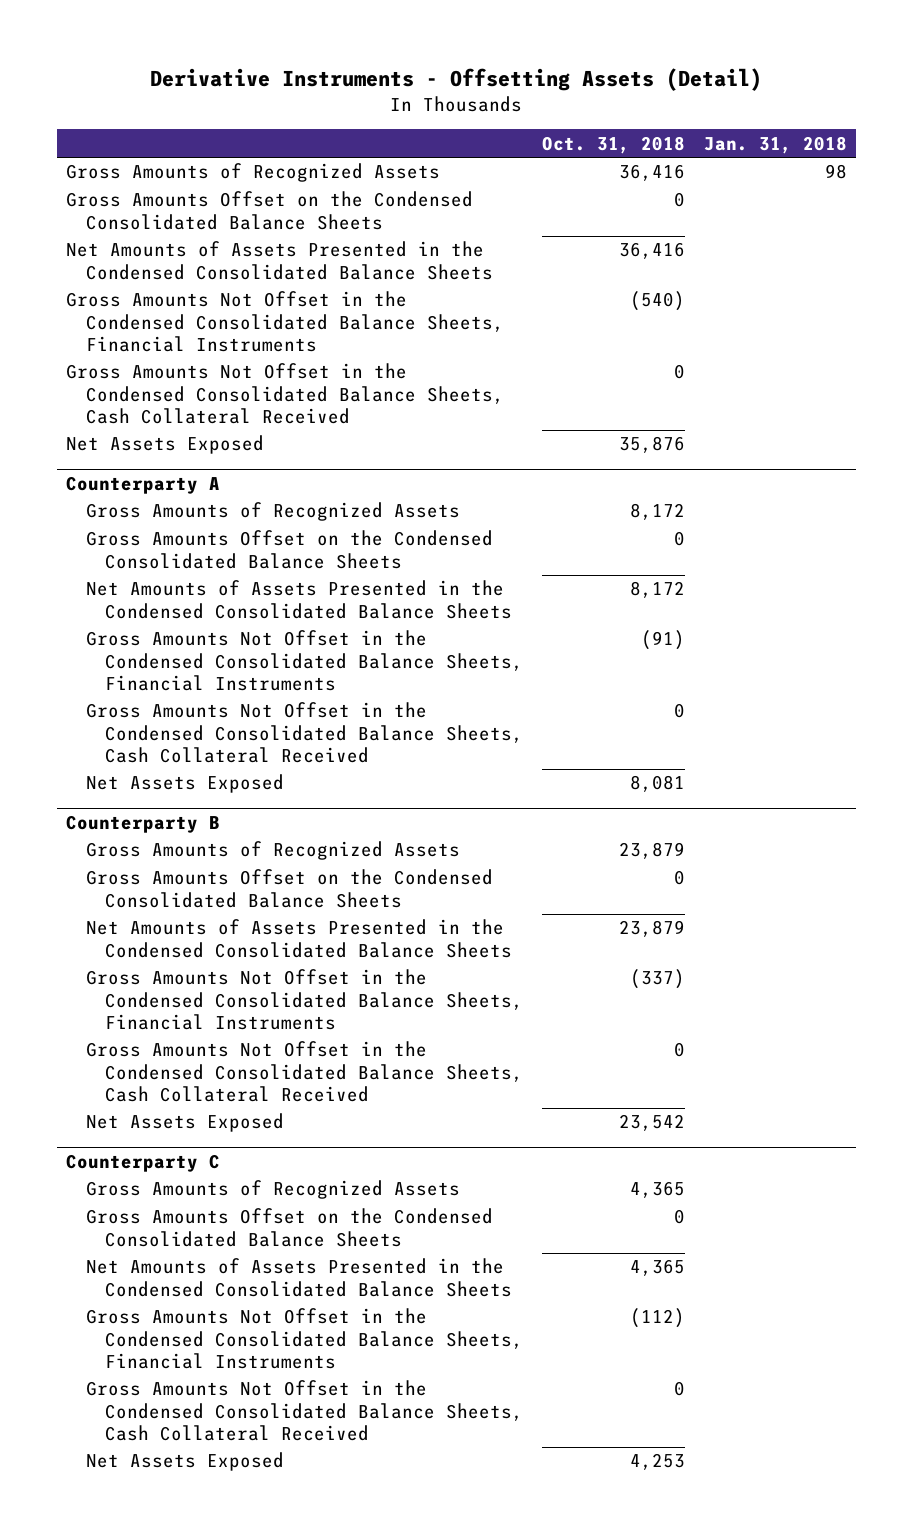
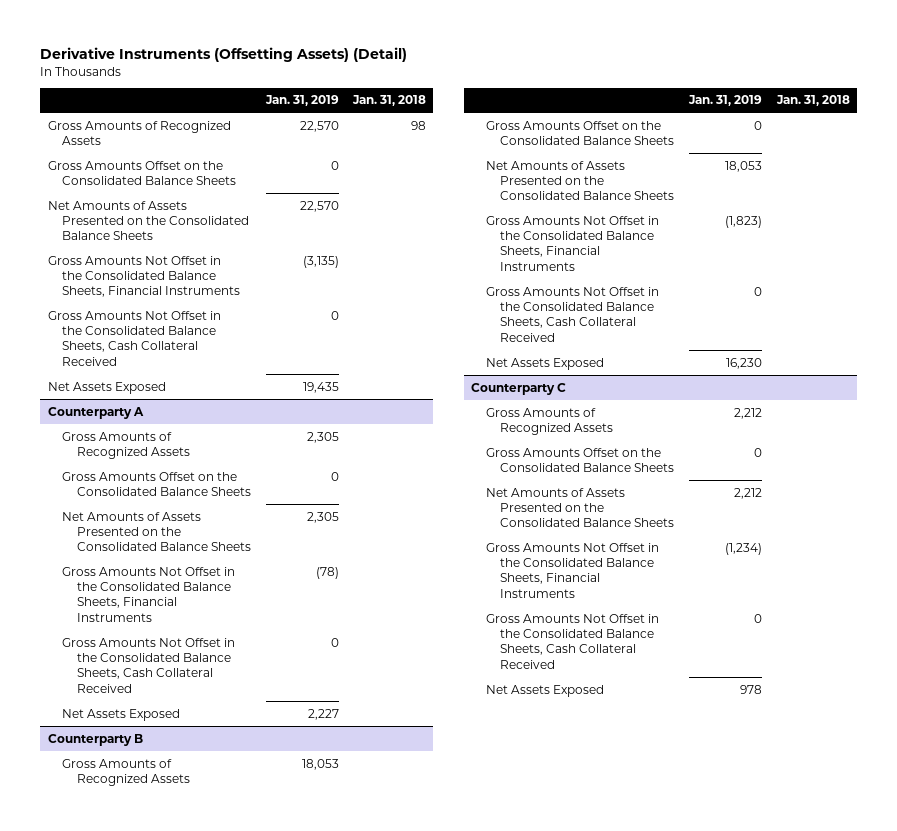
- Derivative Instruments - Offsetting Assets (Detail)
+ Derivative Instruments (Offsetting Assets) (Detail)
- | Oct. 31, 2018 | Jan. 31, 2018
+ | Jan. 31, 2019 | Jan. 31, 2018
- Gross Amounts Offset on the Condensed Consolidated Balance Sheets | 0 |
- Net Amounts of Assets Presented in the Condensed Consolidated Balance Sheets | 36,416 |
- Gross Amounts Not Offset in the Condensed Consolidated Balance Sheets, Financial Instruments | (540) |
- Gross Amounts Not Offset in the Condensed Consolidated Balance Sheets, Cash Collateral Received | 0 |
+ Gross Amounts Offset on the Consolidated Balance Sheets | 0 |
+ Net Amounts of Assets Presented on the Consolidated Balance Sheets | 22,570 |
+ Gross Amounts Not Offset in the Consolidated Balance Sheets, Financial Instruments | (3,135) |
+ Gross Amounts Not Offset in the Consolidated Balance Sheets, Cash Collateral Received | 0 |
@ Counterparty A
- Gross Amounts Offset on the Condensed Consolidated Balance Sheets | 0 |
- Net Amounts of Assets Presented in the Condensed Consolidated Balance Sheets | 8,172 |
- Gross Amounts Not Offset in the Condensed Consolidated Balance Sheets, Financial Instruments | (91) |
- Gross Amounts Not Offset in the Condensed Consolidated Balance Sheets, Cash Collateral Received | 0 |
+ Gross Amounts Offset on the Consolidated Balance Sheets | 0 |
+ Net Amounts of Assets Presented on the Consolidated Balance Sheets | 2,305 |
+ Gross Amounts Not Offset in the Consolidated Balance Sheets, Financial Instruments | (78) |
+ Gross Amounts Not Offset in the Consolidated Balance Sheets, Cash Collateral Received | 0 |
@ Counterparty B
- Gross Amounts Offset on the Condensed Consolidated Balance Sheets | 0 |
- Net Amounts of Assets Presented in the Condensed Consolidated Balance Sheets | 23,879 |
- Gross Amounts Not Offset in the Condensed Consolidated Balance Sheets, Financial Instruments | (337) |
- Gross Amounts Not Offset in the Condensed Consolidated Balance Sheets, Cash Collateral Received | 0 |
+ Gross Amounts Offset on the Consolidated Balance Sheets | 0 |
+ Net Amounts of Assets Presented on the Consolidated Balance Sheets | 18,053 |
+ Gross Amounts Not Offset in the Consolidated Balance Sheets, Financial Instruments | (1,823) |
+ Gross Amounts Not Offset in the Consolidated Balance Sheets, Cash Collateral Received | 0 |
@ Counterparty C
- Gross Amounts Offset on the Condensed Consolidated Balance Sheets | 0 |
- Net Amounts of Assets Presented in the Condensed Consolidated Balance Sheets | 4,365 |
- Gross Amounts Not Offset in the Condensed Consolidated Balance Sheets, Financial Instruments | (112) |
- Gross Amounts Not Offset in the Condensed Consolidated Balance Sheets, Cash Collateral Received | 0 |
+ Gross Amounts Offset on the Consolidated Balance Sheets | 0 |
+ Net Amounts of Assets Presented on the Consolidated Balance Sheets | 2,212 |
+ Gross Amounts Not Offset in the Consolidated Balance Sheets, Financial Instruments | (1,234) |
+ Gross Amounts Not Offset in the Consolidated Balance Sheets, Cash Collateral Received | 0 |

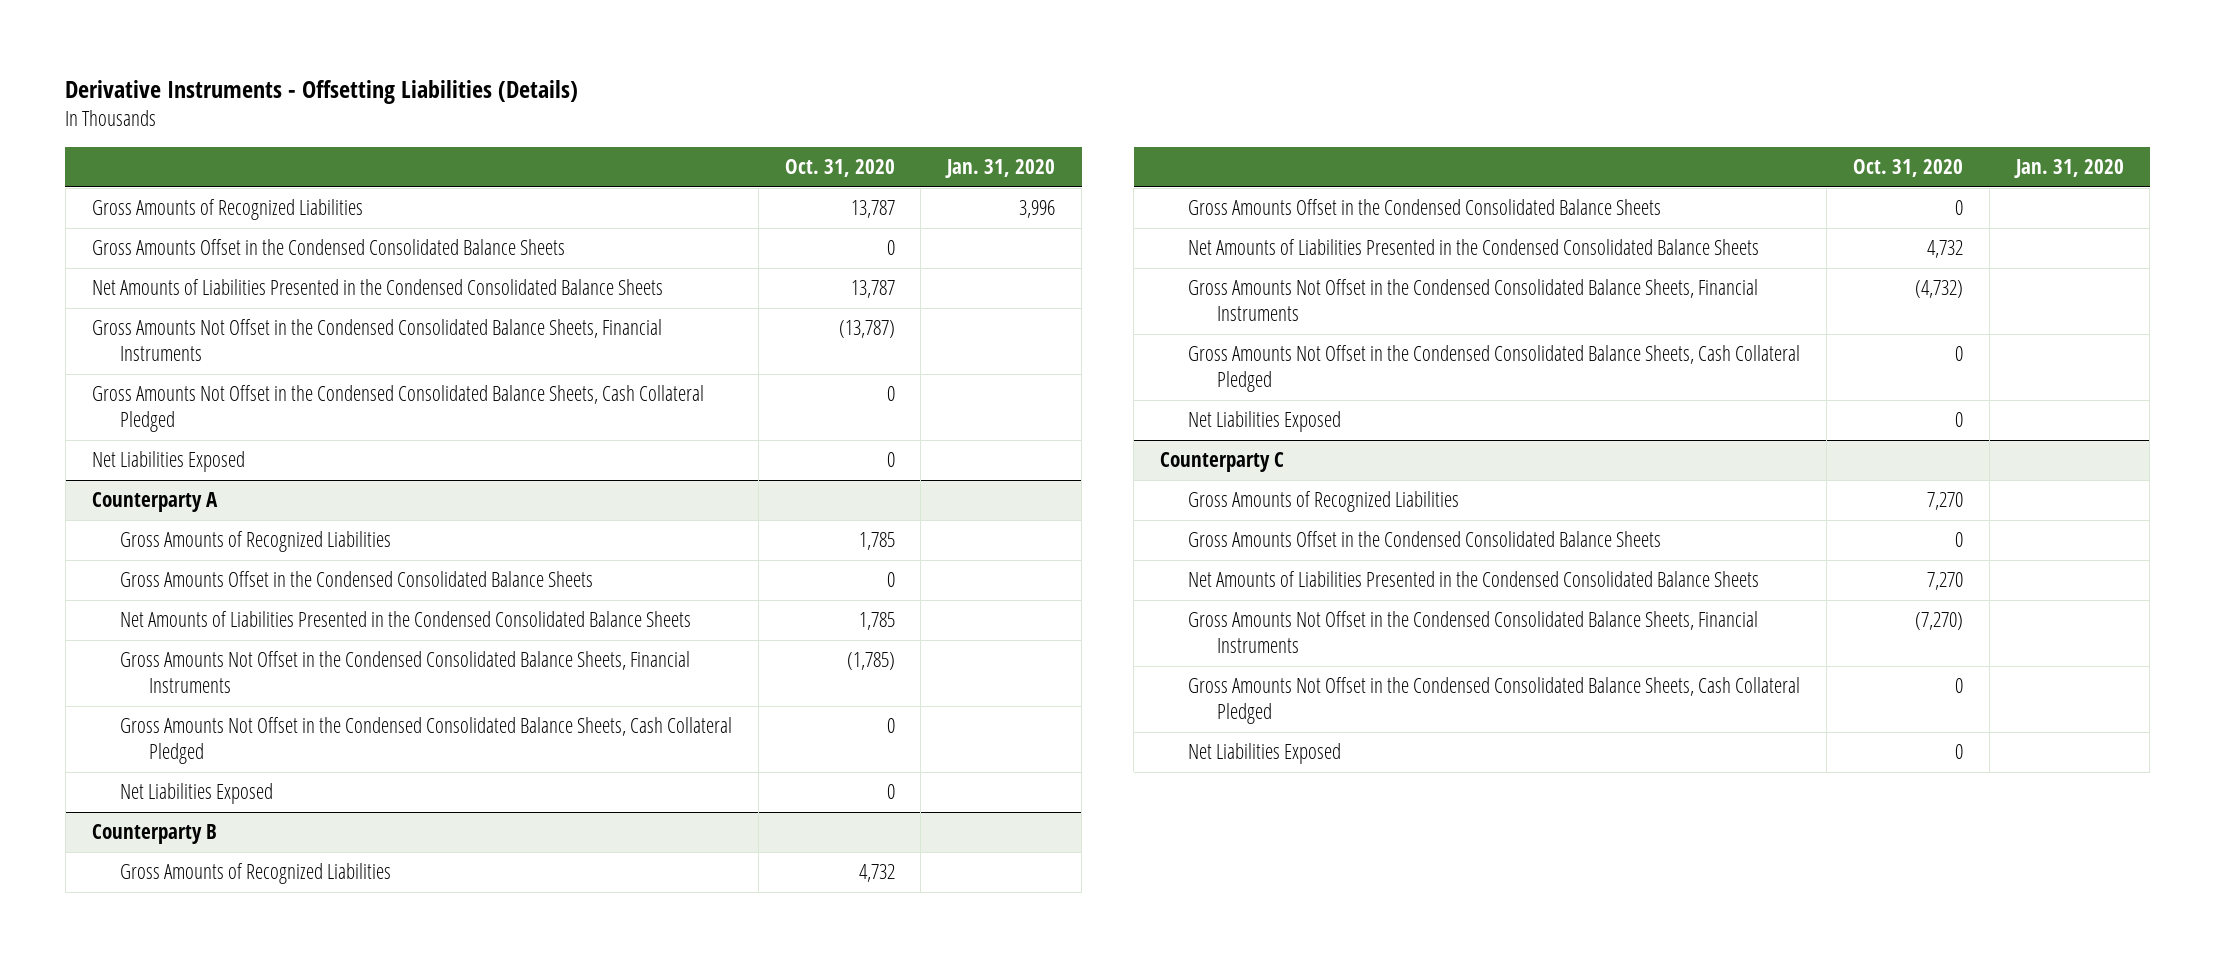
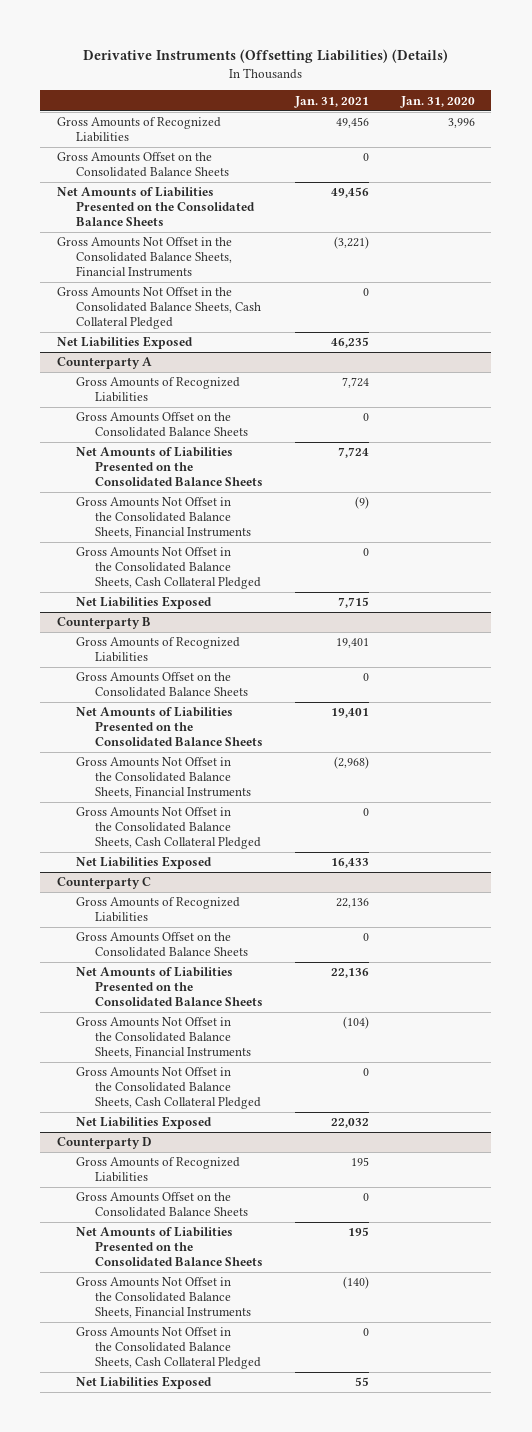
- Derivative Instruments - Offsetting Liabilities (Details)
+ Derivative Instruments (Offsetting Liabilities) (Details)
- | Oct. 31, 2020 | Jan. 31, 2020
+ | Jan. 31, 2021 | Jan. 31, 2020
- Gross Amounts Offset in the Condensed Consolidated Balance Sheets | 0 |
- Net Amounts of Liabilities Presented in the Condensed Consolidated Balance Sheets | 13,787 |
- Gross Amounts Not Offset in the Condensed Consolidated Balance Sheets, Financial Instruments | (13,787) |
- Gross Amounts Not Offset in the Condensed Consolidated Balance Sheets, Cash Collateral Pledged | 0 |
+ Gross Amounts Offset on the Consolidated Balance Sheets | 0 |
+ Net Amounts of Liabilities Presented on the Consolidated Balance Sheets | 49,456 |
+ Gross Amounts Not Offset in the Consolidated Balance Sheets, Financial Instruments | (3,221) |
+ Gross Amounts Not Offset in the Consolidated Balance Sheets, Cash Collateral Pledged | 0 |
@ Counterparty A
- Gross Amounts Offset in the Condensed Consolidated Balance Sheets | 0 |
- Net Amounts of Liabilities Presented in the Condensed Consolidated Balance Sheets | 1,785 |
- Gross Amounts Not Offset in the Condensed Consolidated Balance Sheets, Financial Instruments | (1,785) |
- Gross Amounts Not Offset in the Condensed Consolidated Balance Sheets, Cash Collateral Pledged | 0 |
+ Gross Amounts Offset on the Consolidated Balance Sheets | 0 |
+ Net Amounts of Liabilities Presented on the Consolidated Balance Sheets | 7,724 |
+ Gross Amounts Not Offset in the Consolidated Balance Sheets, Financial Instruments | (9) |
+ Gross Amounts Not Offset in the Consolidated Balance Sheets, Cash Collateral Pledged | 0 |
@ Counterparty B
- Gross Amounts Offset in the Condensed Consolidated Balance Sheets | 0 |
- Net Amounts of Liabilities Presented in the Condensed Consolidated Balance Sheets | 4,732 |
- Gross Amounts Not Offset in the Condensed Consolidated Balance Sheets, Financial Instruments | (4,732) |
- Gross Amounts Not Offset in the Condensed Consolidated Balance Sheets, Cash Collateral Pledged | 0 |
+ Gross Amounts Offset on the Consolidated Balance Sheets | 0 |
+ Net Amounts of Liabilities Presented on the Consolidated Balance Sheets | 19,401 |
+ Gross Amounts Not Offset in the Consolidated Balance Sheets, Financial Instruments | (2,968) |
+ Gross Amounts Not Offset in the Consolidated Balance Sheets, Cash Collateral Pledged | 0 |
@ Counterparty C
- Gross Amounts Offset in the Condensed Consolidated Balance Sheets | 0 |
- Net Amounts of Liabilities Presented in the Condensed Consolidated Balance Sheets | 7,270 |
- Gross Amounts Not Offset in the Condensed Consolidated Balance Sheets, Financial Instruments | (7,270) |
- Gross Amounts Not Offset in the Condensed Consolidated Balance Sheets, Cash Collateral Pledged | 0 |
+ Gross Amounts Offset on the Consolidated Balance Sheets | 0 |
+ Net Amounts of Liabilities Presented on the Consolidated Balance Sheets | 22,136 |
+ Gross Amounts Not Offset in the Consolidated Balance Sheets, Financial Instruments | (104) |
+ Gross Amounts Not Offset in the Consolidated Balance Sheets, Cash Collateral Pledged | 0 |
+ Counterparty D
+ Gross Amounts of Recognized Liabilities | 195 |
+ Gross Amounts Offset on the Consolidated Balance Sheets | 0 |
+ Net Amounts of Liabilities Presented on the Consolidated Balance Sheets | 195 |
+ Gross Amounts Not Offset in the Consolidated Balance Sheets, Financial Instruments | (140) |
+ Gross Amounts Not Offset in the Consolidated Balance Sheets, Cash Collateral Pledged | 0 |
+ Net Liabilities Exposed | 55 |

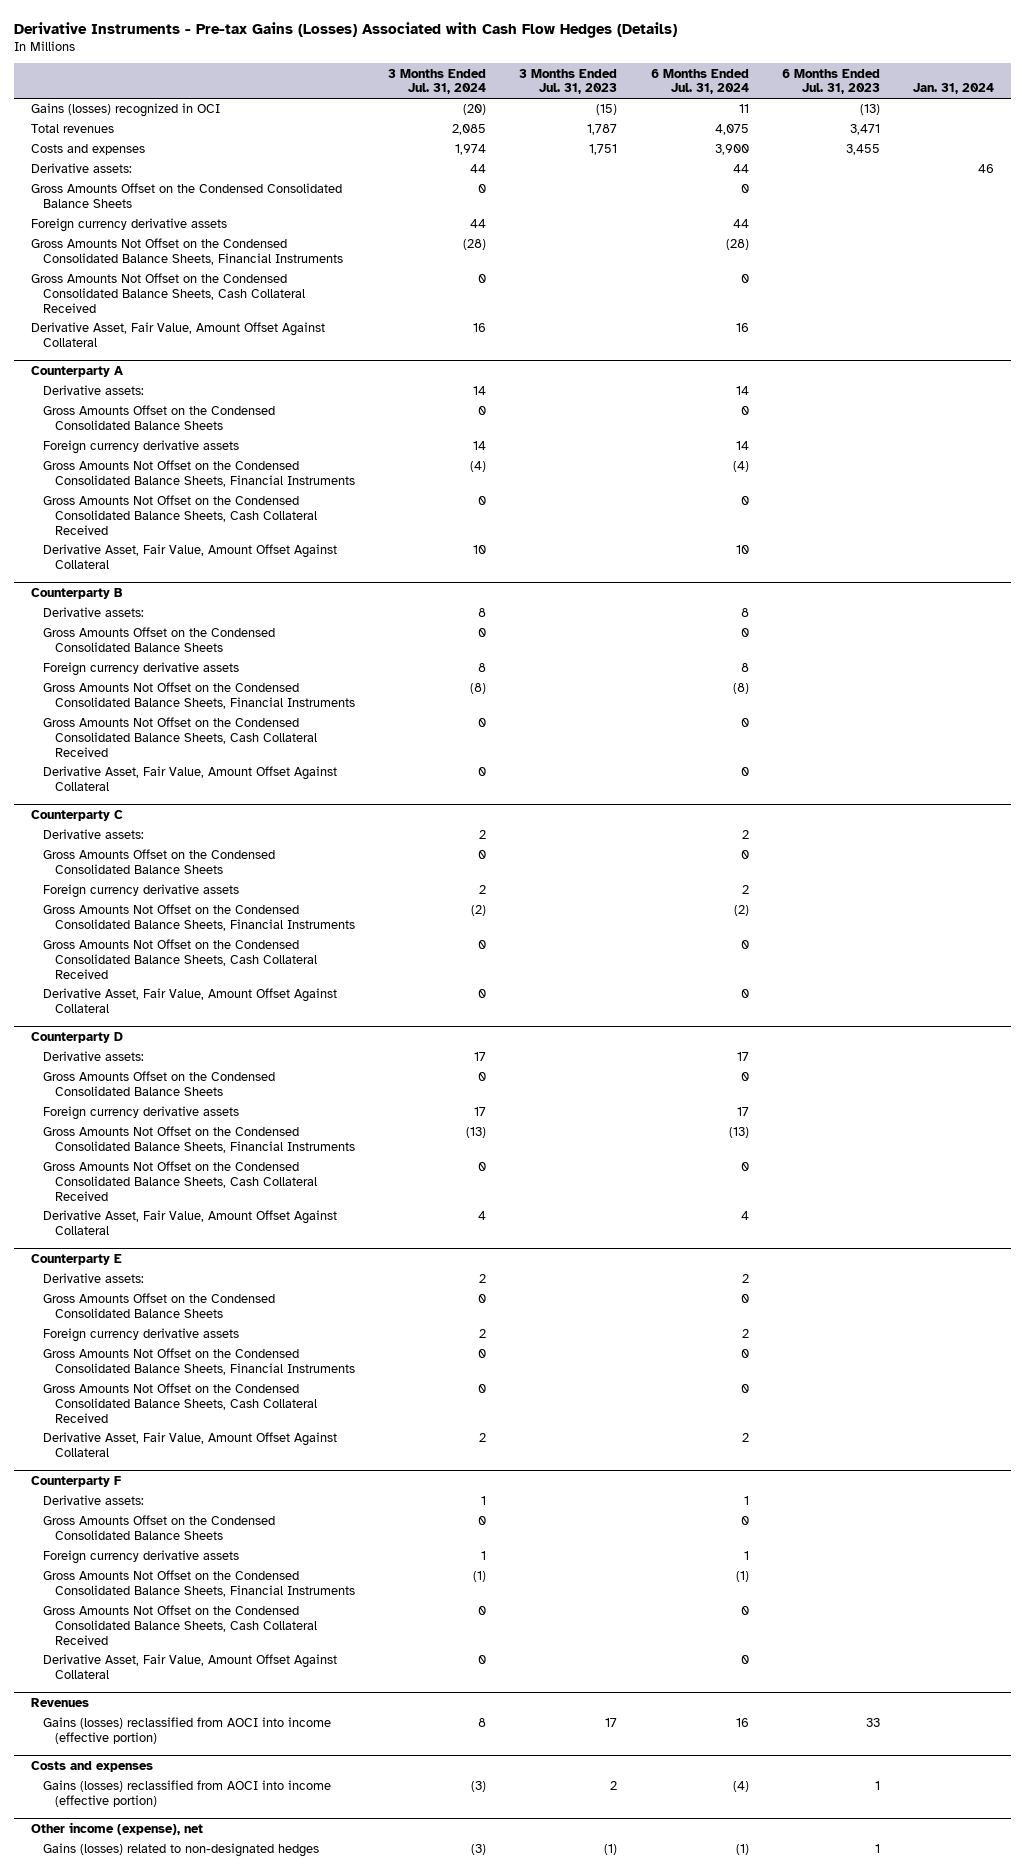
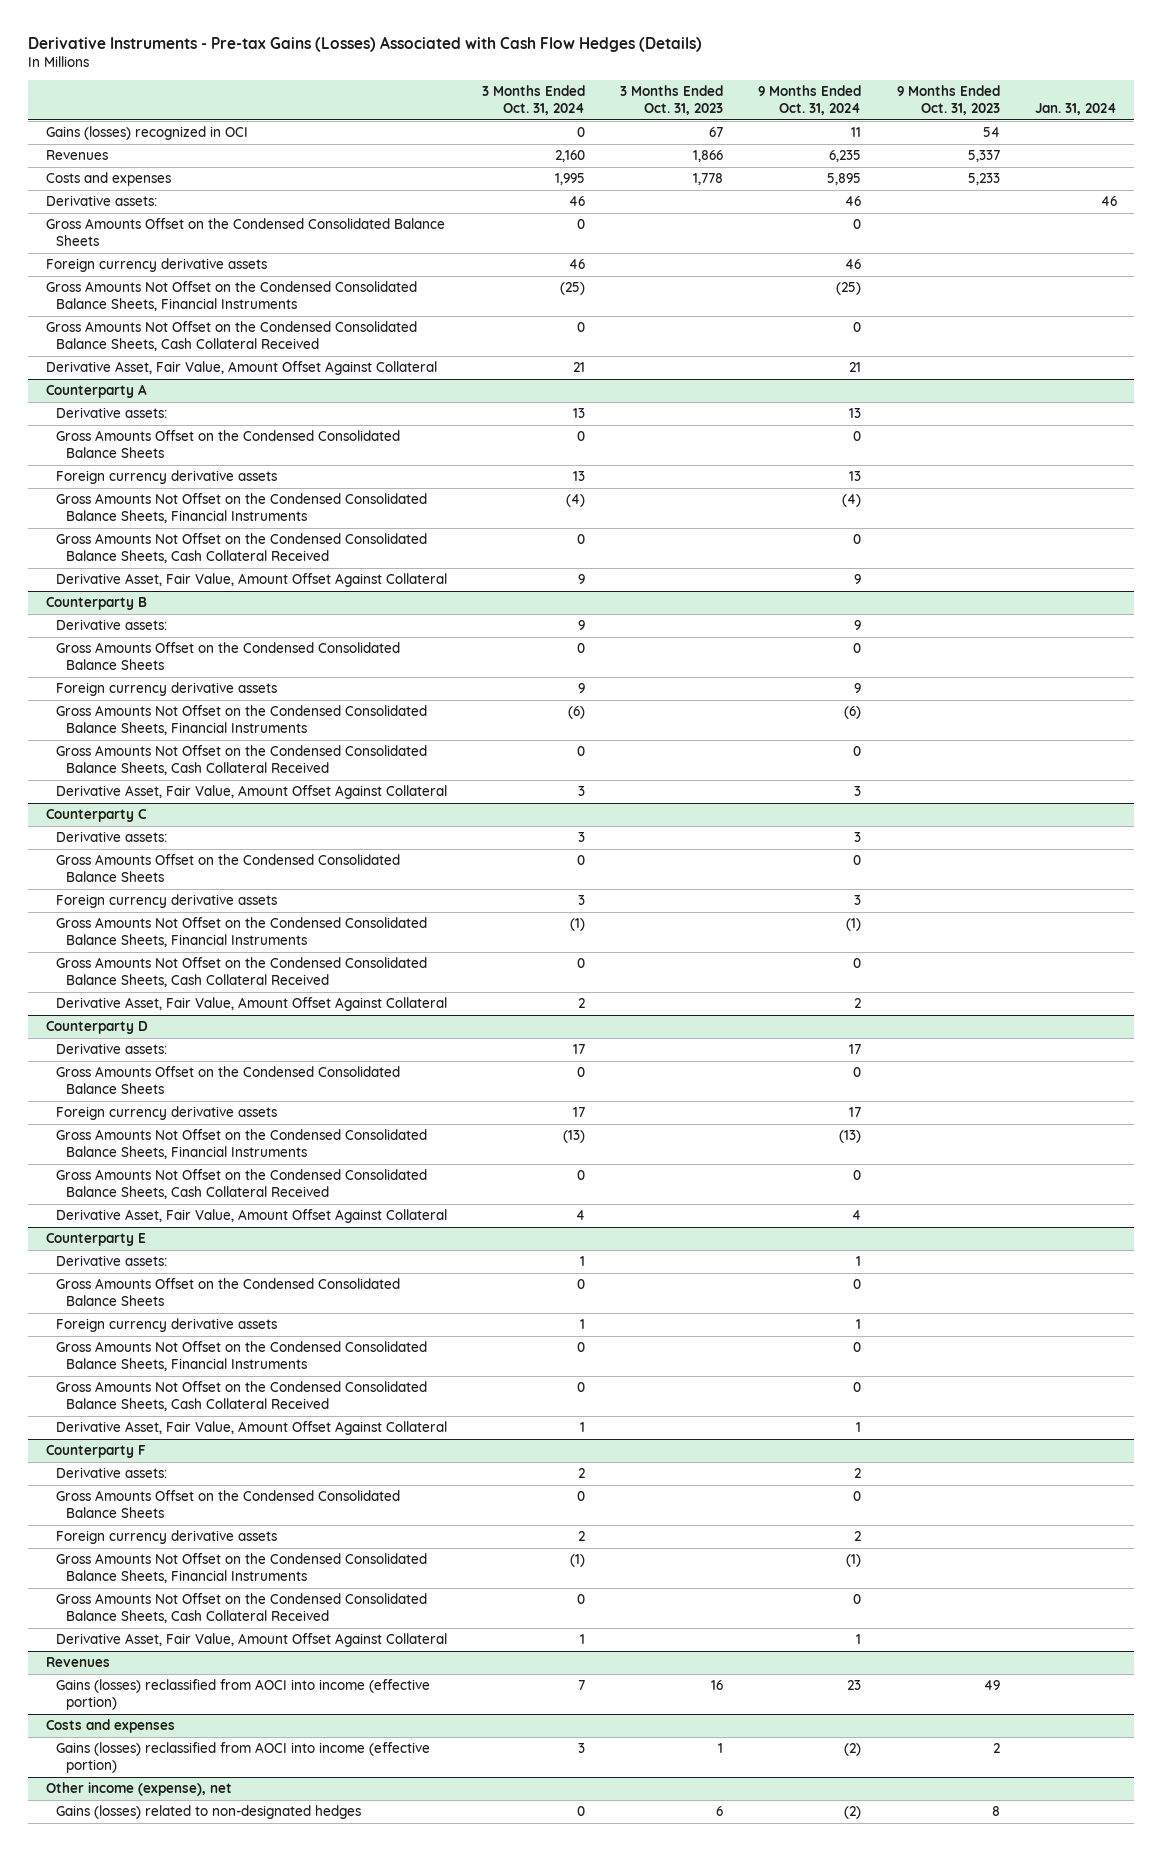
- | 3 Months Ended Jul. 31, 2024 | 3 Months Ended Jul. 31, 2023 | 6 Months Ended Jul. 31, 2024 | 6 Months Ended Jul. 31, 2023 | Jan. 31, 2024
+ | 3 Months Ended Oct. 31, 2024 | 3 Months Ended Oct. 31, 2023 | 9 Months Ended Oct. 31, 2024 | 9 Months Ended Oct. 31, 2023 | Jan. 31, 2024
- Total revenues | 2,085 | 1,787 | 4,075 | 3,471 |
+ Revenues | 2,160 | 1,866 | 6,235 | 5,337 |

